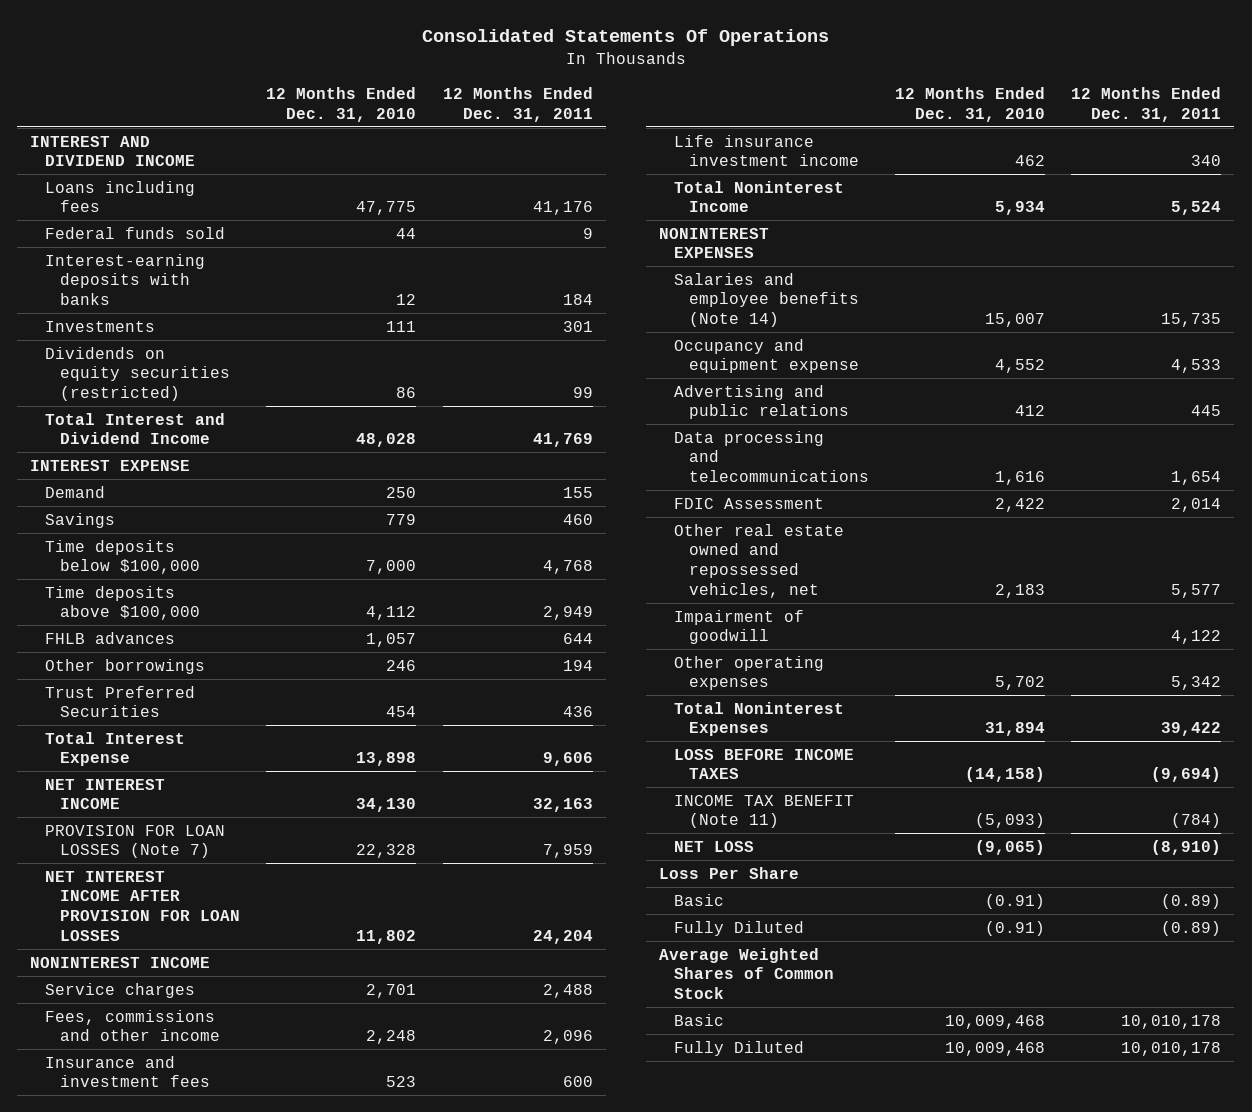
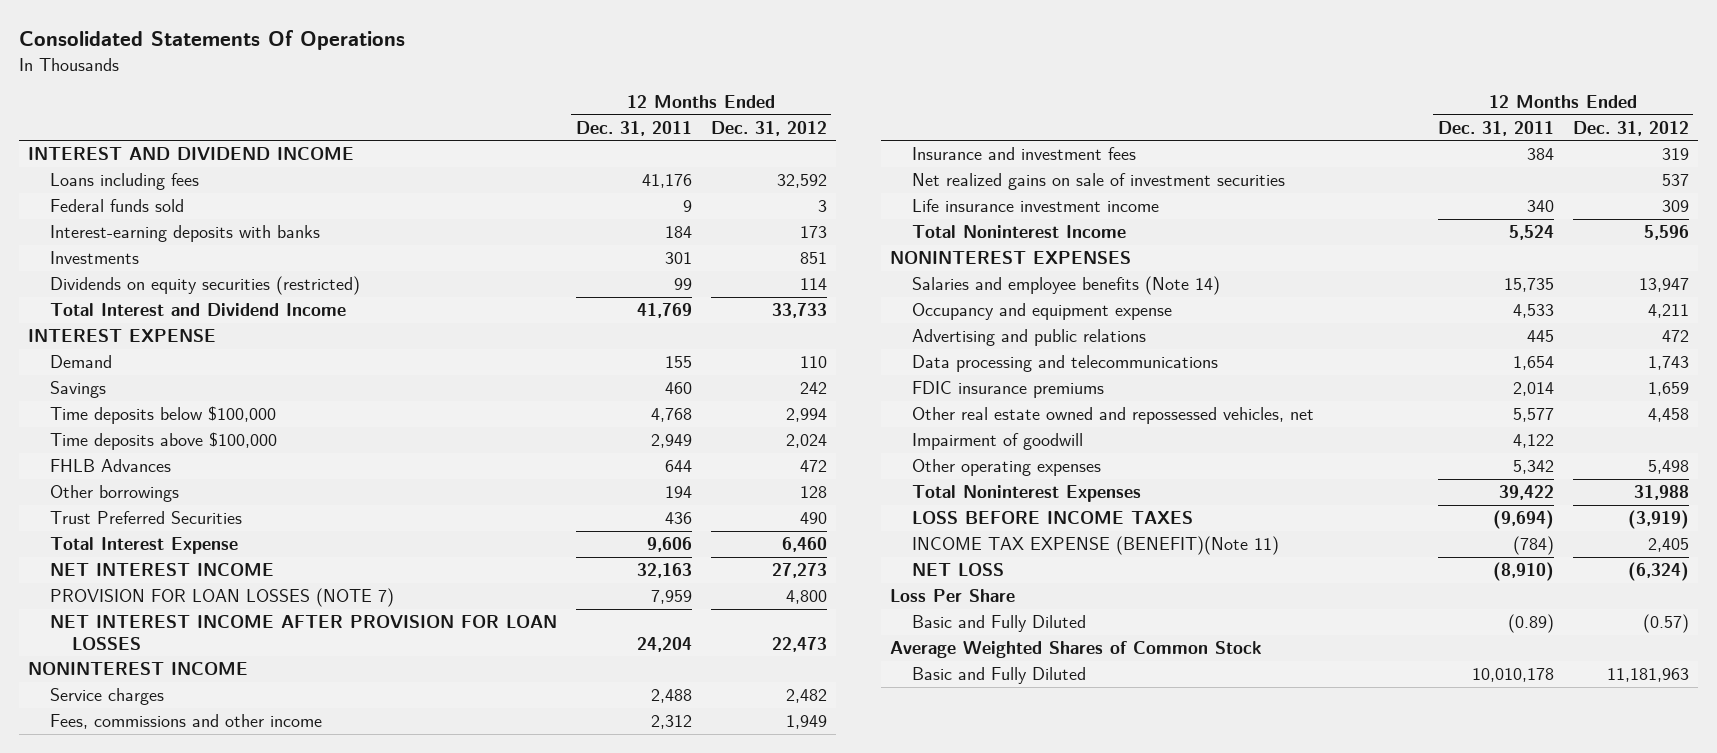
- | 12 Months Ended Dec. 31, 2010 | 12 Months Ended Dec. 31, 2011
+ | 12 Months Ended Dec. 31, 2011 | 12 Months Ended Dec. 31, 2012
- FHLB advances | 1,057 | 644
+ FHLB Advances | 644 | 472
- PROVISION FOR LOAN LOSSES (Note 7) | 22,328 | 7,959
+ PROVISION FOR LOAN LOSSES (NOTE 7) | 7,959 | 4,800
- Fees, commissions and other income | 2,248 | 2,096
- Insurance and investment fees | 523 | 600
+ Fees, commissions and other income | 2,312 | 1,949
+ Insurance and investment fees | 384 | 319
+ Net realized gains on sale of investment securities | | 537
- FDIC Assessment | 2,422 | 2,014
+ FDIC insurance premiums | 2,014 | 1,659
- INCOME TAX BENEFIT (Note 11) | (5,093) | (784)
+ INCOME TAX EXPENSE (BENEFIT)(Note 11) | (784) | 2,405
- Basic | (0.91) | (0.89)
- Fully Diluted | (0.91) | (0.89)
+ Basic and Fully Diluted | (0.89) | (0.57)
- Basic | 10,009,468 | 10,010,178
- Fully Diluted | 10,009,468 | 10,010,178
+ Basic and Fully Diluted | 10,010,178 | 11,181,963

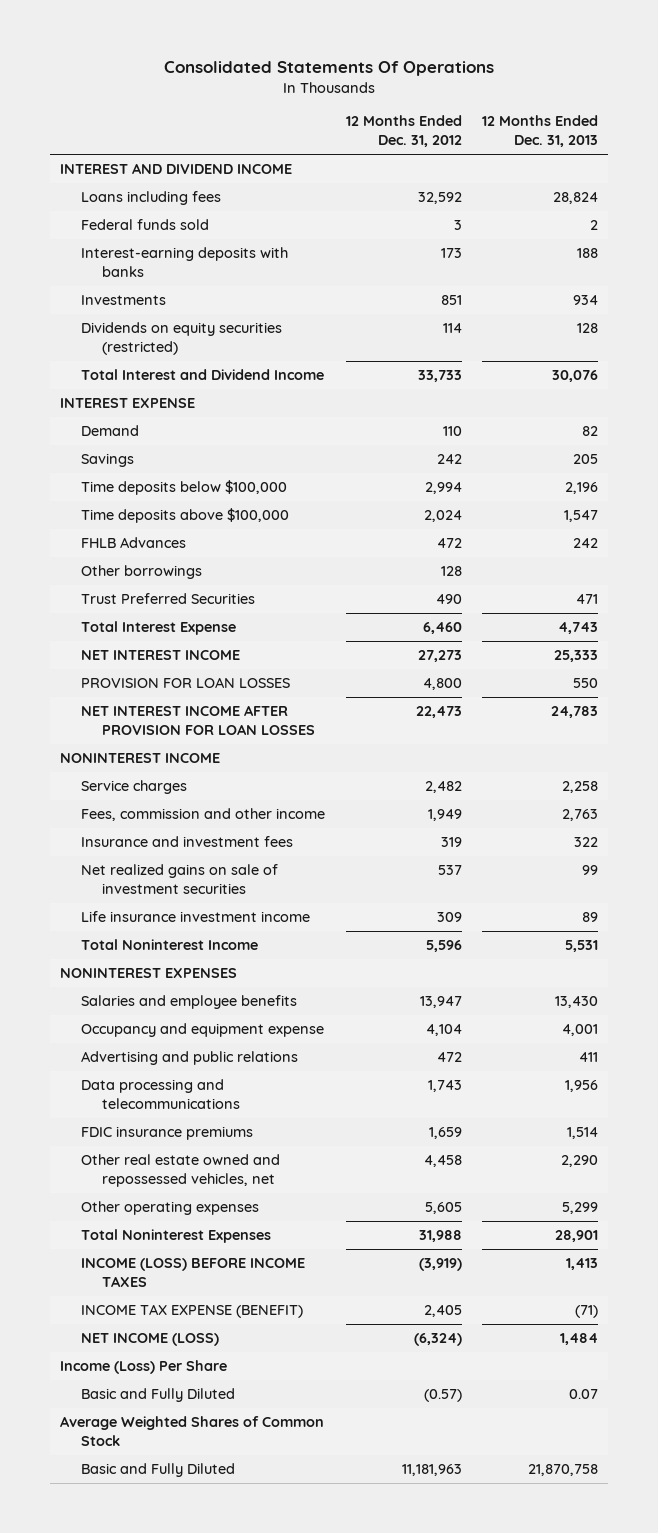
- | 12 Months Ended Dec. 31, 2011 | 12 Months Ended Dec. 31, 2012
+ | 12 Months Ended Dec. 31, 2012 | 12 Months Ended Dec. 31, 2013
- PROVISION FOR LOAN LOSSES (NOTE 7) | 7,959 | 4,800
+ PROVISION FOR LOAN LOSSES | 4,800 | 550
- Fees, commissions and other income | 2,312 | 1,949
+ Fees, commission and other income | 1,949 | 2,763
- Salaries and employee benefits (Note 14) | 15,735 | 13,947
- Occupancy and equipment expense | 4,533 | 4,211
+ Salaries and employee benefits | 13,947 | 13,430
+ Occupancy and equipment expense | 4,104 | 4,001
- Impairment of goodwill | 4,122 |
- Other operating expenses | 5,342 | 5,498
+ Other operating expenses | 5,605 | 5,299
- LOSS BEFORE INCOME TAXES | (9,694) | (3,919)
- INCOME TAX EXPENSE (BENEFIT)(Note 11) | (784) | 2,405
- NET LOSS | (8,910) | (6,324)
- Loss Per Share
+ INCOME (LOSS) BEFORE INCOME TAXES | (3,919) | 1,413
+ INCOME TAX EXPENSE (BENEFIT) | 2,405 | (71)
+ NET INCOME (LOSS) | (6,324) | 1,484
+ Income (Loss) Per Share

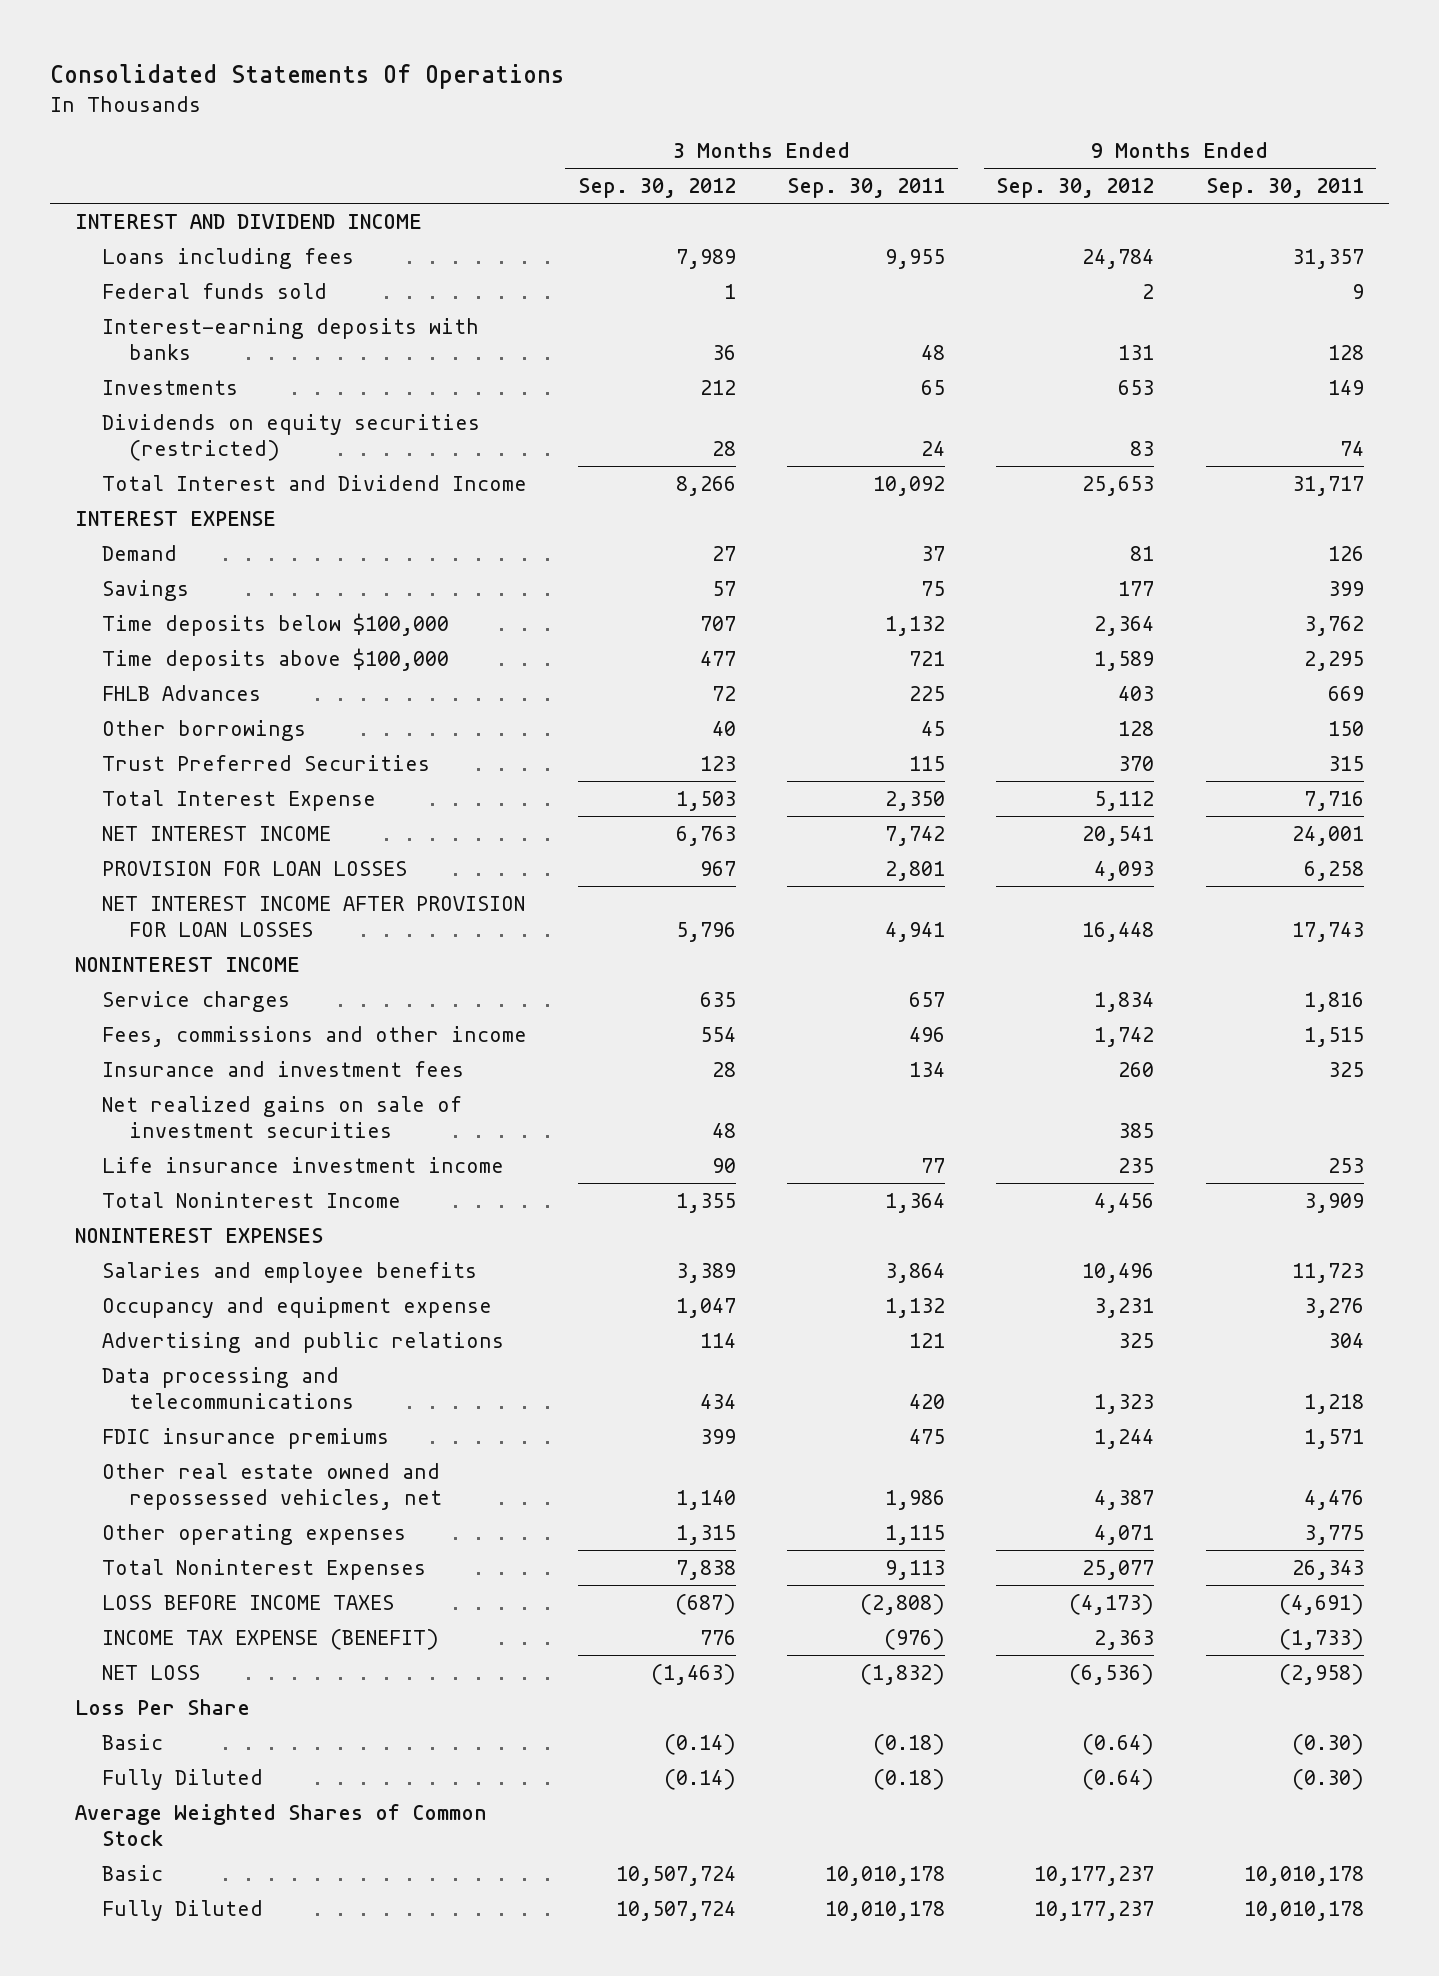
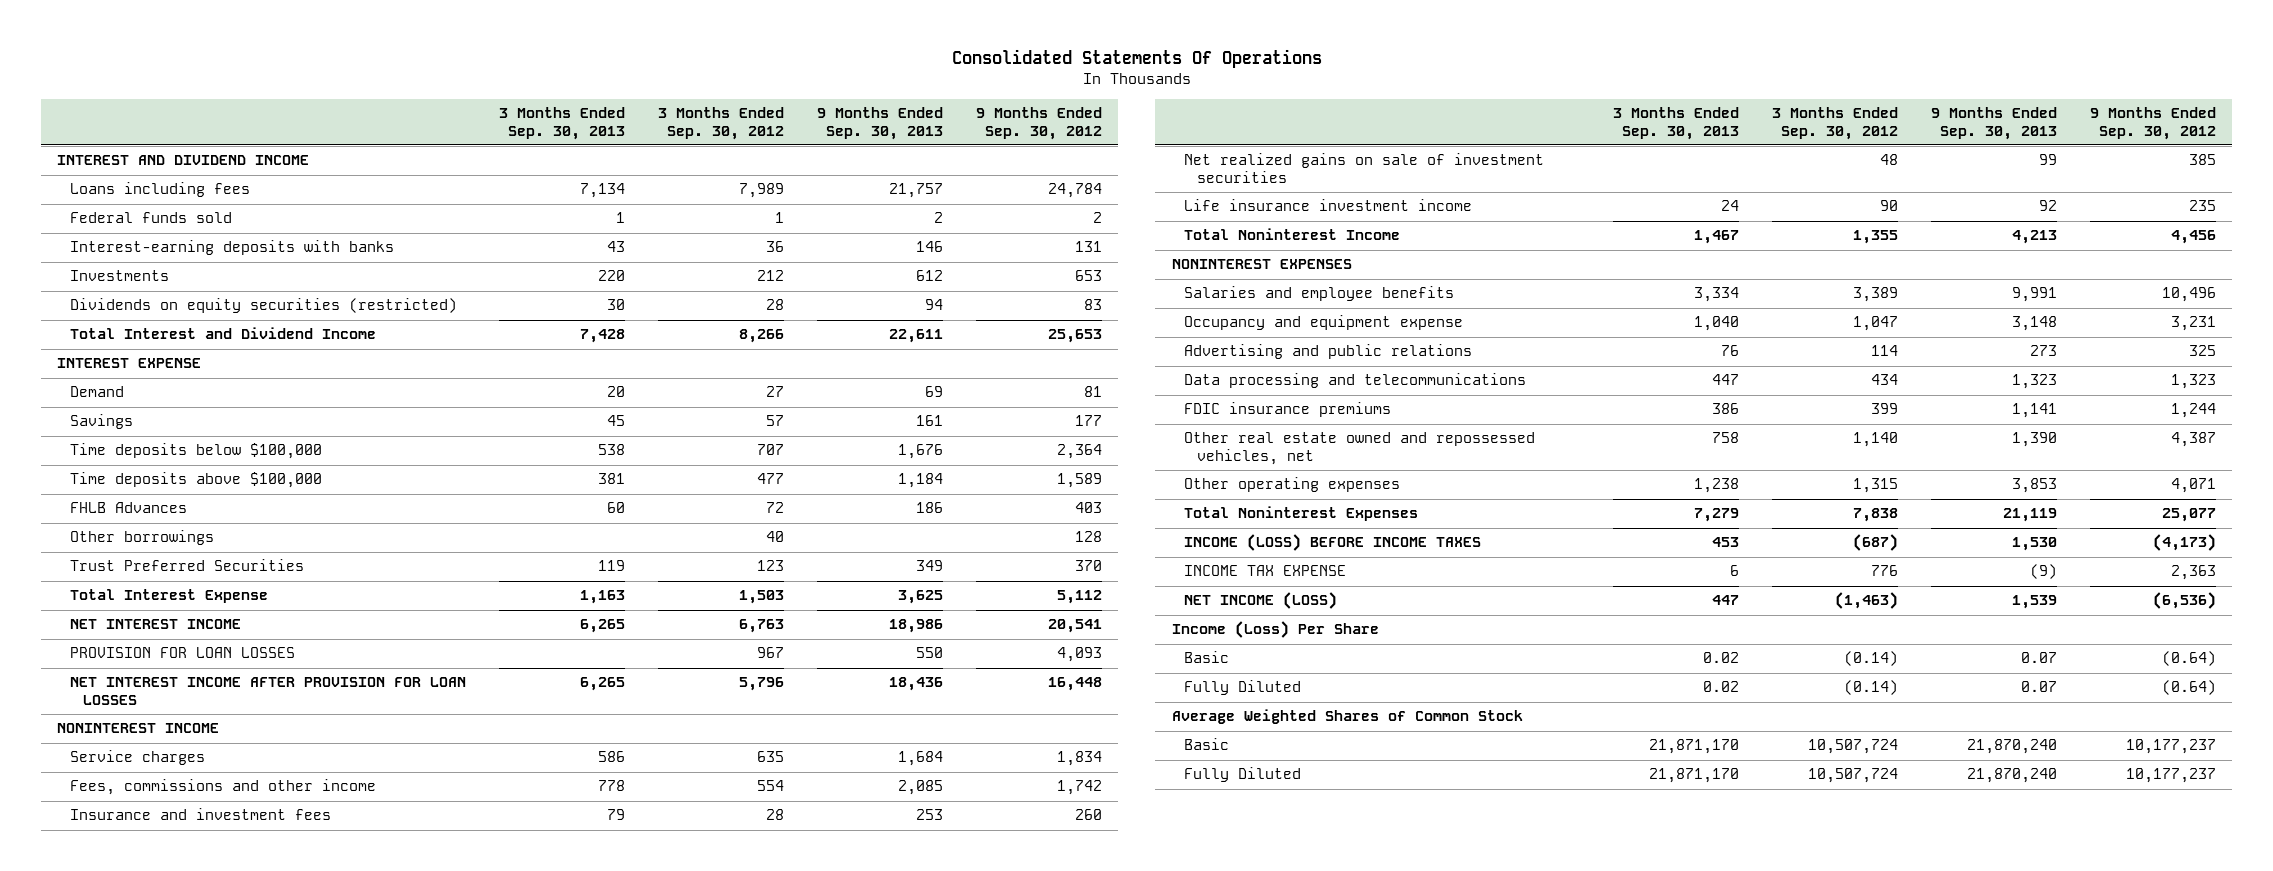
- | 3 Months Ended Sep. 30, 2012 | 3 Months Ended Sep. 30, 2011 | 9 Months Ended Sep. 30, 2012 | 9 Months Ended Sep. 30, 2011
+ | 3 Months Ended Sep. 30, 2013 | 3 Months Ended Sep. 30, 2012 | 9 Months Ended Sep. 30, 2013 | 9 Months Ended Sep. 30, 2012
- LOSS BEFORE INCOME TAXES | (687) | (2,808) | (4,173) | (4,691)
- INCOME TAX EXPENSE (BENEFIT) | 776 | (976) | 2,363 | (1,733)
- NET LOSS | (1,463) | (1,832) | (6,536) | (2,958)
- Loss Per Share
+ INCOME (LOSS) BEFORE INCOME TAXES | 453 | (687) | 1,530 | (4,173)
+ INCOME TAX EXPENSE | 6 | 776 | (9) | 2,363
+ NET INCOME (LOSS) | 447 | (1,463) | 1,539 | (6,536)
+ Income (Loss) Per Share

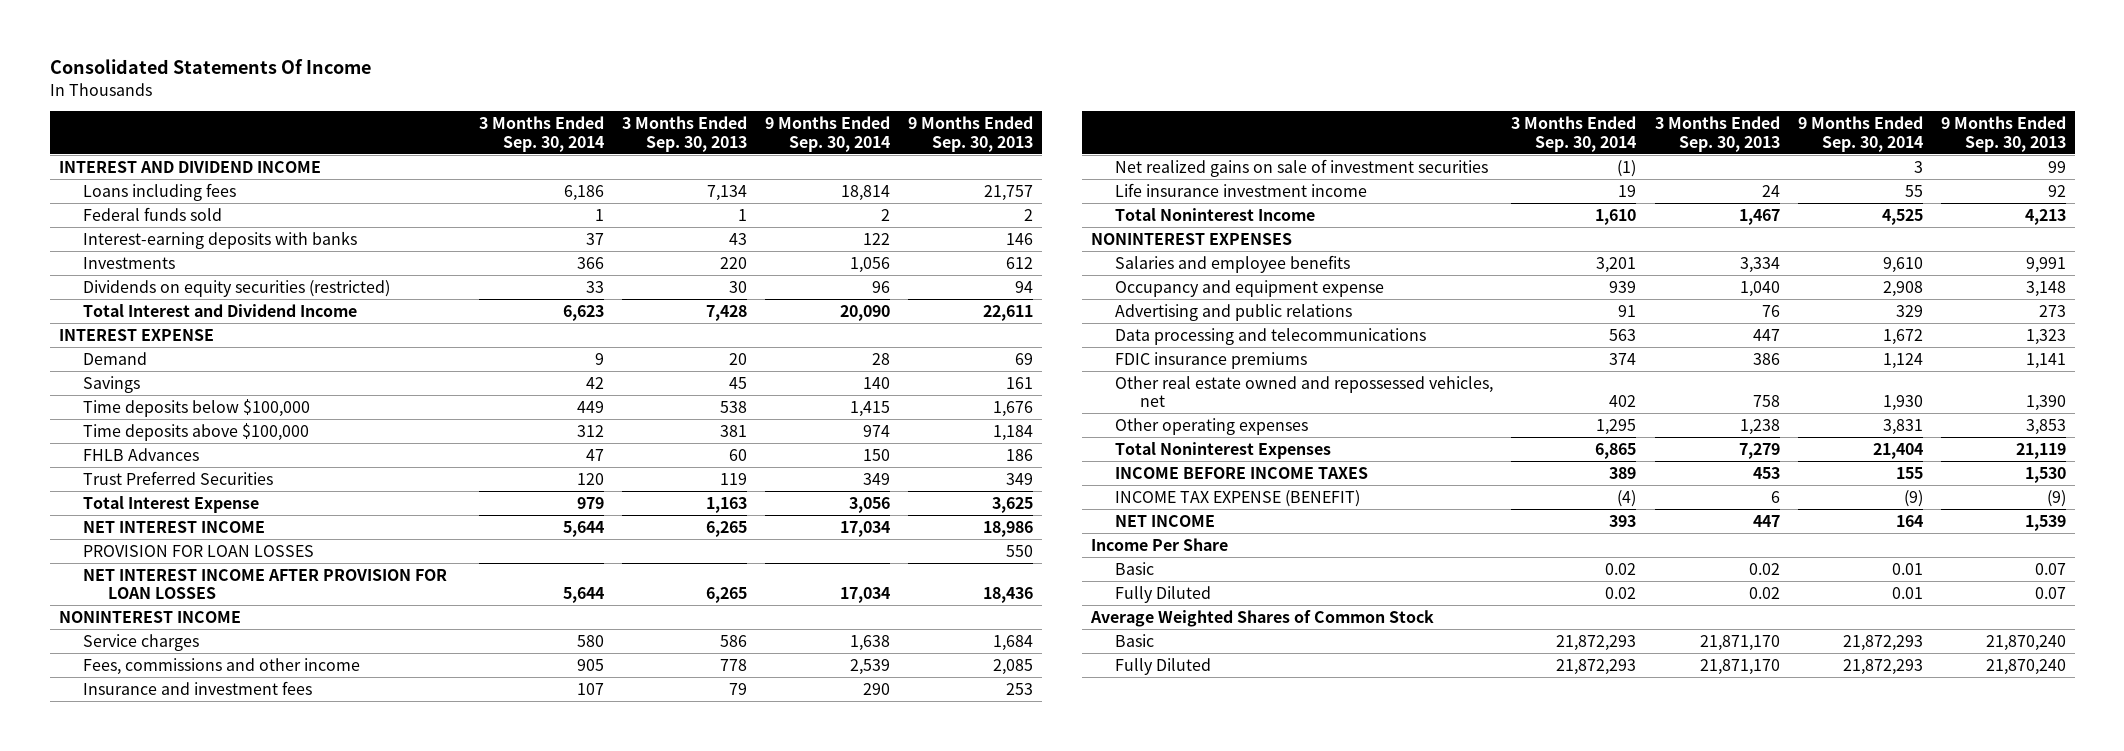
- Consolidated Statements Of Operations
+ Consolidated Statements Of Income
- | 3 Months Ended Sep. 30, 2013 | 3 Months Ended Sep. 30, 2012 | 9 Months Ended Sep. 30, 2013 | 9 Months Ended Sep. 30, 2012
+ | 3 Months Ended Sep. 30, 2014 | 3 Months Ended Sep. 30, 2013 | 9 Months Ended Sep. 30, 2014 | 9 Months Ended Sep. 30, 2013
- Other borrowings | | 40 | | 128
- INCOME (LOSS) BEFORE INCOME TAXES | 453 | (687) | 1,530 | (4,173)
- INCOME TAX EXPENSE | 6 | 776 | (9) | 2,363
- NET INCOME (LOSS) | 447 | (1,463) | 1,539 | (6,536)
- Income (Loss) Per Share
+ INCOME BEFORE INCOME TAXES | 389 | 453 | 155 | 1,530
+ INCOME TAX EXPENSE (BENEFIT) | (4) | 6 | (9) | (9)
+ NET INCOME | 393 | 447 | 164 | 1,539
+ Income Per Share

